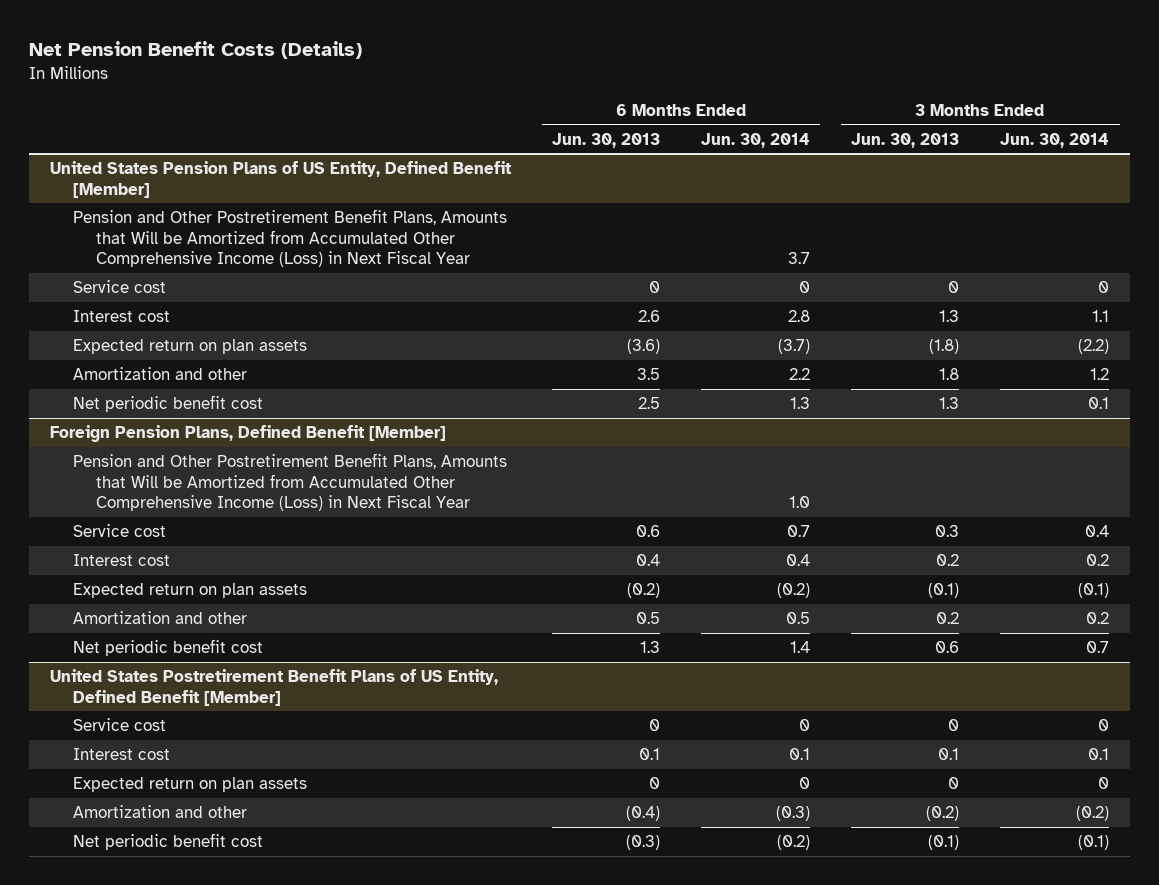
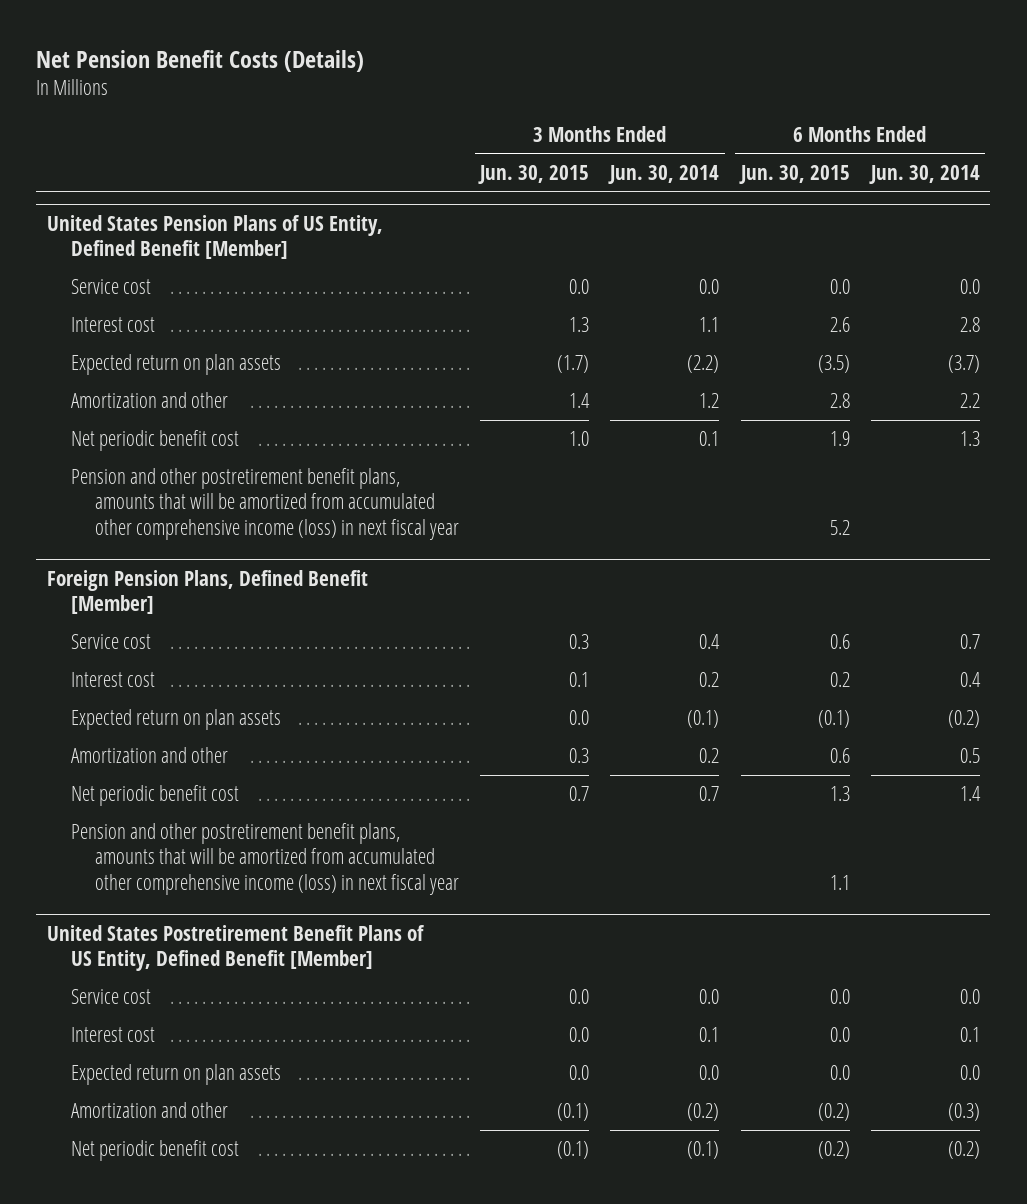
- | 6 Months Ended Jun. 30, 2013 | 6 Months Ended Jun. 30, 2014 | 3 Months Ended Jun. 30, 2013 | 3 Months Ended Jun. 30, 2014
+ | 3 Months Ended Jun. 30, 2015 | 3 Months Ended Jun. 30, 2014 | 6 Months Ended Jun. 30, 2015 | 6 Months Ended Jun. 30, 2014
@ United States Pension Plans of US Entity, Defined Benefit [Member]
- Pension and Other Postretirement Benefit Plans, Amounts that Will be Amortized from Accumulated Other Comprehensive Income (Loss) in Next Fiscal Year | | 3.7 | |
- Service cost | 0 | 0 | 0 | 0
+ Service cost | 0.0 | 0.0 | 0.0 | 0.0
+ Pension and other postretirement benefit plans, amounts that will be amortized from accumulated other comprehensive income (loss) in next fiscal year | | | 5.2 |
@ Foreign Pension Plans, Defined Benefit [Member]
- Pension and Other Postretirement Benefit Plans, Amounts that Will be Amortized from Accumulated Other Comprehensive Income (Loss) in Next Fiscal Year | | 1.0 | |
+ Pension and other postretirement benefit plans, amounts that will be amortized from accumulated other comprehensive income (loss) in next fiscal year | | | 1.1 |
@ United States Postretirement Benefit Plans of US Entity, Defined Benefit [Member]
- Service cost | 0 | 0 | 0 | 0
+ Service cost | 0.0 | 0.0 | 0.0 | 0.0
- Expected return on plan assets | 0 | 0 | 0 | 0
+ Expected return on plan assets | 0.0 | 0.0 | 0.0 | 0.0

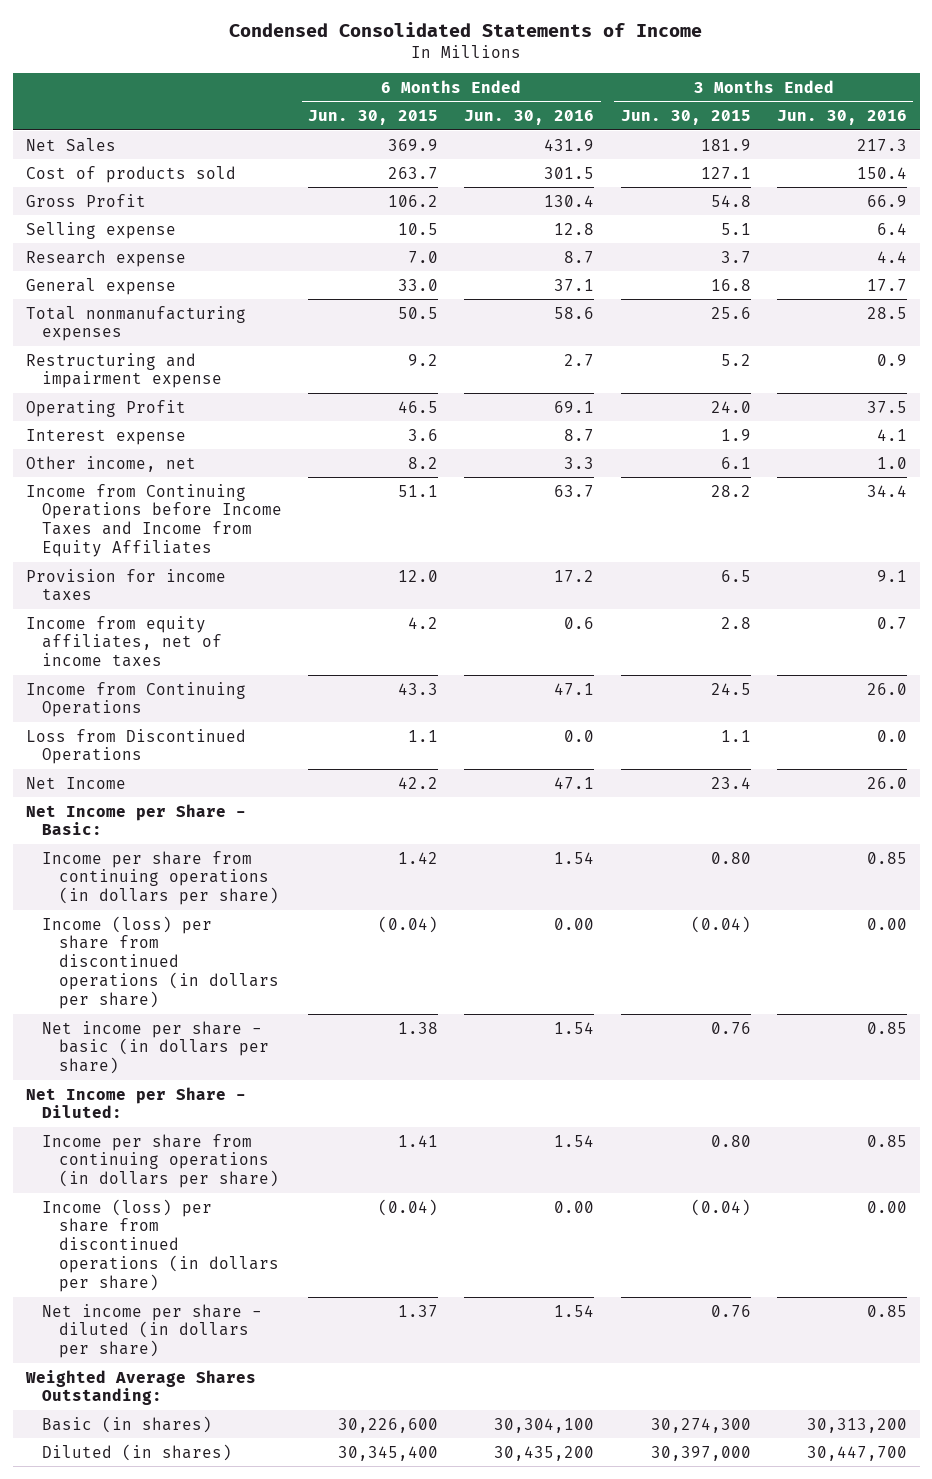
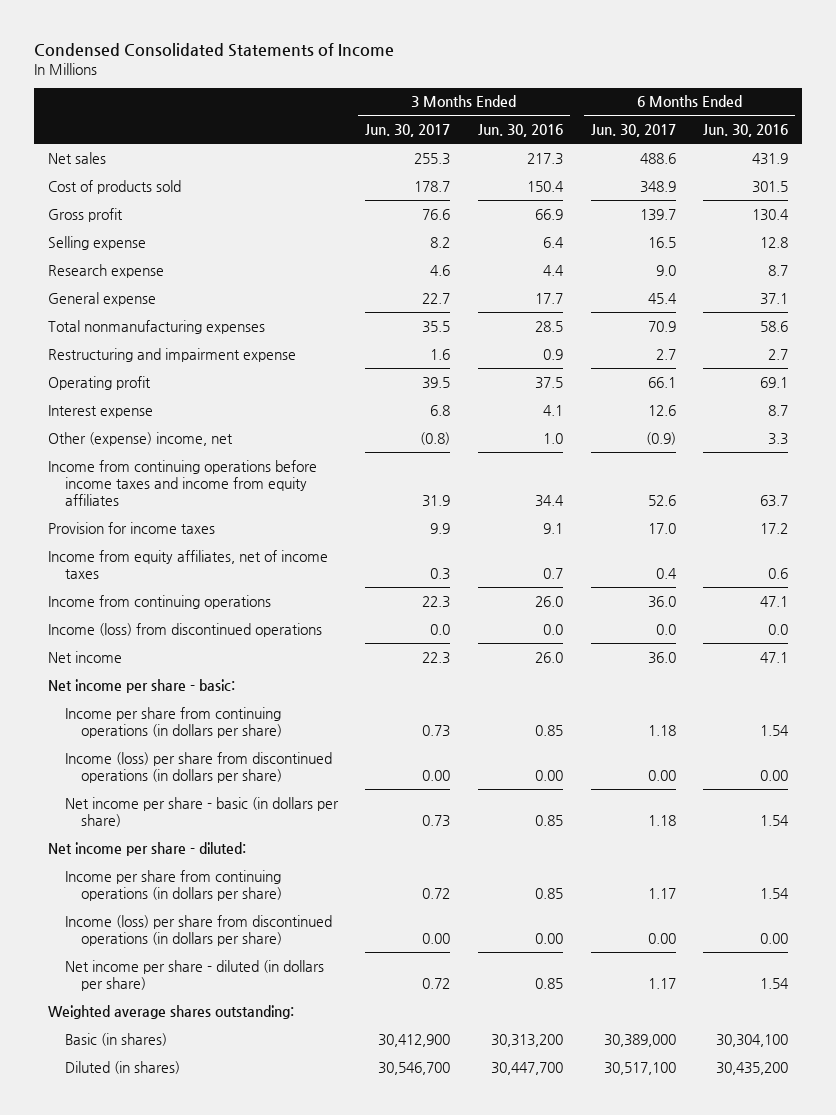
- | 6 Months Ended Jun. 30, 2015 | 6 Months Ended Jun. 30, 2016 | 3 Months Ended Jun. 30, 2015 | 3 Months Ended Jun. 30, 2016
+ | 3 Months Ended Jun. 30, 2017 | 3 Months Ended Jun. 30, 2016 | 6 Months Ended Jun. 30, 2017 | 6 Months Ended Jun. 30, 2016
- Net Sales | 369.9 | 431.9 | 181.9 | 217.3
+ Net sales | 255.3 | 217.3 | 488.6 | 431.9
- Gross Profit | 106.2 | 130.4 | 54.8 | 66.9
+ Gross profit | 76.6 | 66.9 | 139.7 | 130.4
- Operating Profit | 46.5 | 69.1 | 24.0 | 37.5
+ Operating profit | 39.5 | 37.5 | 66.1 | 69.1
- Other income, net | 8.2 | 3.3 | 6.1 | 1.0
- Income from Continuing Operations before Income Taxes and Income from Equity Affiliates | 51.1 | 63.7 | 28.2 | 34.4
+ Other (expense) income, net | (0.8) | 1.0 | (0.9) | 3.3
+ Income from continuing operations before income taxes and income from equity affiliates | 31.9 | 34.4 | 52.6 | 63.7
- Income from Continuing Operations | 43.3 | 47.1 | 24.5 | 26.0
- Loss from Discontinued Operations | 1.1 | 0.0 | 1.1 | 0.0
- Net Income | 42.2 | 47.1 | 23.4 | 26.0
- Net Income per Share - Basic:
+ Income from continuing operations | 22.3 | 26.0 | 36.0 | 47.1
+ Income (loss) from discontinued operations | 0.0 | 0.0 | 0.0 | 0.0
+ Net income | 22.3 | 26.0 | 36.0 | 47.1
+ Net income per share - basic:
- Net Income per Share - Diluted:
+ Net income per share - diluted:
- Weighted Average Shares Outstanding:
+ Weighted average shares outstanding:

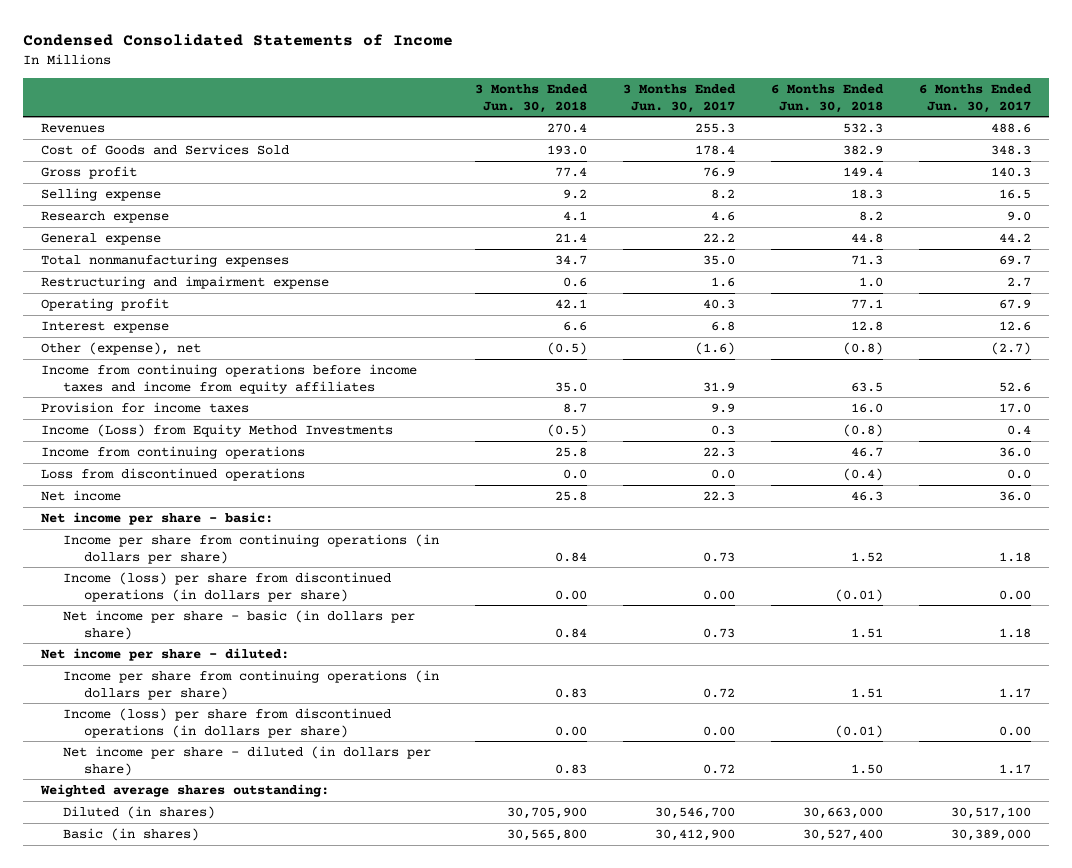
- | 3 Months Ended Jun. 30, 2017 | 3 Months Ended Jun. 30, 2016 | 6 Months Ended Jun. 30, 2017 | 6 Months Ended Jun. 30, 2016
+ | 3 Months Ended Jun. 30, 2018 | 3 Months Ended Jun. 30, 2017 | 6 Months Ended Jun. 30, 2018 | 6 Months Ended Jun. 30, 2017
- Net sales | 255.3 | 217.3 | 488.6 | 431.9
- Cost of products sold | 178.7 | 150.4 | 348.9 | 301.5
- Gross profit | 76.6 | 66.9 | 139.7 | 130.4
+ Revenues | 270.4 | 255.3 | 532.3 | 488.6
+ Cost of Goods and Services Sold | 193.0 | 178.4 | 382.9 | 348.3
+ Gross profit | 77.4 | 76.9 | 149.4 | 140.3
- General expense | 22.7 | 17.7 | 45.4 | 37.1
- Total nonmanufacturing expenses | 35.5 | 28.5 | 70.9 | 58.6
+ General expense | 21.4 | 22.2 | 44.8 | 44.2
+ Total nonmanufacturing expenses | 34.7 | 35.0 | 71.3 | 69.7
- Operating profit | 39.5 | 37.5 | 66.1 | 69.1
+ Operating profit | 42.1 | 40.3 | 77.1 | 67.9
- Other (expense) income, net | (0.8) | 1.0 | (0.9) | 3.3
+ Other (expense), net | (0.5) | (1.6) | (0.8) | (2.7)
- Income from equity affiliates, net of income taxes | 0.3 | 0.7 | 0.4 | 0.6
+ Income (Loss) from Equity Method Investments | (0.5) | 0.3 | (0.8) | 0.4
- Income (loss) from discontinued operations | 0.0 | 0.0 | 0.0 | 0.0
+ Loss from discontinued operations | 0.0 | 0.0 | (0.4) | 0.0
moved down: Basic (in shares) | 30,565,800 | 30,412,900 | 30,527,400 | 30,389,000

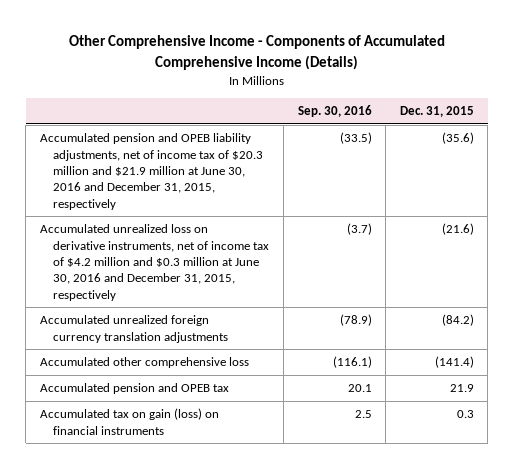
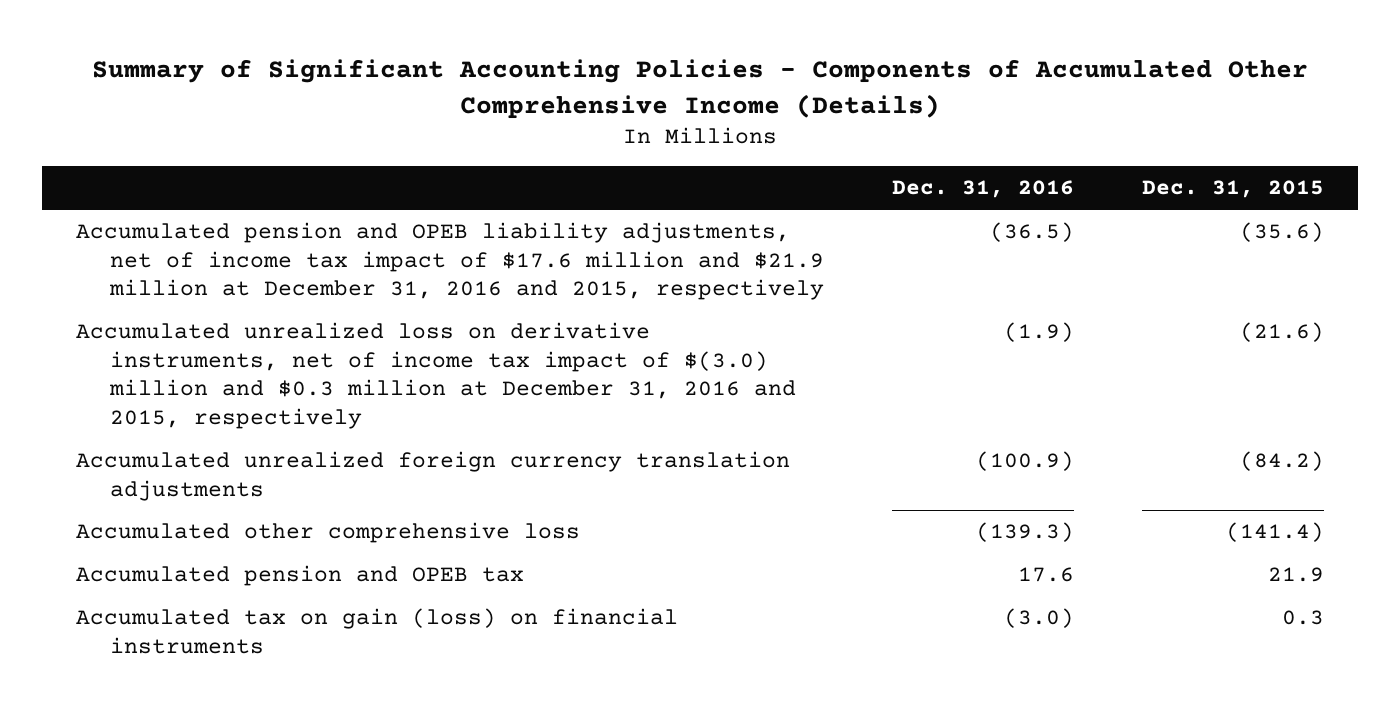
- Other Comprehensive Income - Components of Accumulated Comprehensive Income (Details)
+ Summary of Significant Accounting Policies - Components of Accumulated Other Comprehensive Income (Details)
- | Sep. 30, 2016 | Dec. 31, 2015
+ | Dec. 31, 2016 | Dec. 31, 2015
- Accumulated pension and OPEB liability adjustments, net of income tax of $20.3 million and $21.9 million at June 30, 2016 and December 31, 2015, respectively | (33.5) | (35.6)
- Accumulated unrealized loss on derivative instruments, net of income tax of $4.2 million and $0.3 million at June 30, 2016 and December 31, 2015, respectively | (3.7) | (21.6)
+ Accumulated pension and OPEB liability adjustments, net of income tax impact of $17.6 million and $21.9 million at December 31, 2016 and 2015, respectively | (36.5) | (35.6)
+ Accumulated unrealized loss on derivative instruments, net of income tax impact of $(3.0) million and $0.3 million at December 31, 2016 and 2015, respectively | (1.9) | (21.6)

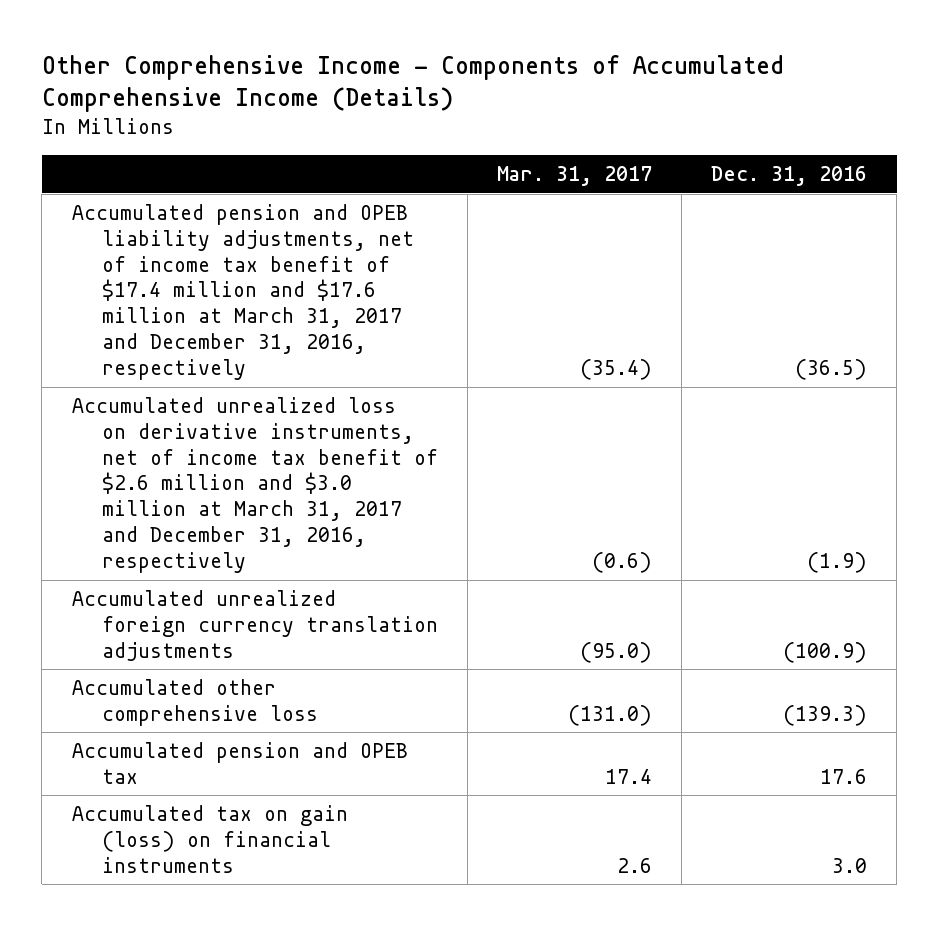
- Summary of Significant Accounting Policies - Components of Accumulated Other Comprehensive Income (Details)
+ Other Comprehensive Income - Components of Accumulated Comprehensive Income (Details)
- | Dec. 31, 2016 | Dec. 31, 2015
+ | Mar. 31, 2017 | Dec. 31, 2016
- Accumulated pension and OPEB liability adjustments, net of income tax impact of $17.6 million and $21.9 million at December 31, 2016 and 2015, respectively | (36.5) | (35.6)
- Accumulated unrealized loss on derivative instruments, net of income tax impact of $(3.0) million and $0.3 million at December 31, 2016 and 2015, respectively | (1.9) | (21.6)
+ Accumulated pension and OPEB liability adjustments, net of income tax benefit of $17.4 million and $17.6 million at March 31, 2017 and December 31, 2016, respectively | (35.4) | (36.5)
+ Accumulated unrealized loss on derivative instruments, net of income tax benefit of $2.6 million and $3.0 million at March 31, 2017 and December 31, 2016, respectively | (0.6) | (1.9)
- Accumulated tax on gain (loss) on financial instruments | (3.0) | 0.3
+ Accumulated tax on gain (loss) on financial instruments | 2.6 | 3.0

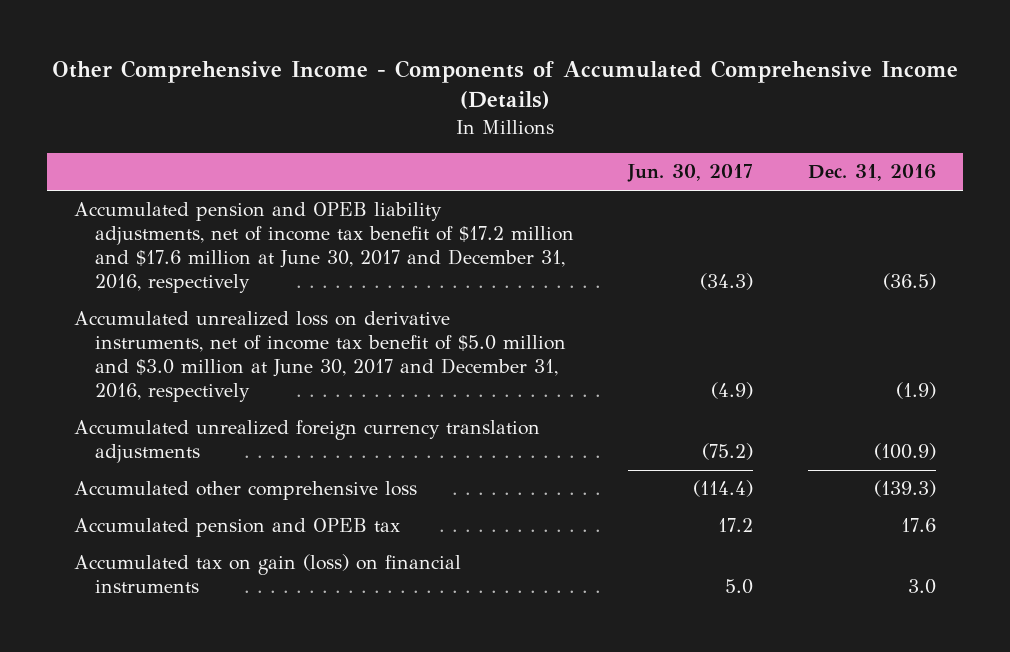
- | Mar. 31, 2017 | Dec. 31, 2016
+ | Jun. 30, 2017 | Dec. 31, 2016
- Accumulated pension and OPEB liability adjustments, net of income tax benefit of $17.4 million and $17.6 million at March 31, 2017 and December 31, 2016, respectively | (35.4) | (36.5)
- Accumulated unrealized loss on derivative instruments, net of income tax benefit of $2.6 million and $3.0 million at March 31, 2017 and December 31, 2016, respectively | (0.6) | (1.9)
+ Accumulated pension and OPEB liability adjustments, net of income tax benefit of $17.2 million and $17.6 million at June 30, 2017 and December 31, 2016, respectively | (34.3) | (36.5)
+ Accumulated unrealized loss on derivative instruments, net of income tax benefit of $5.0 million and $3.0 million at June 30, 2017 and December 31, 2016, respectively | (4.9) | (1.9)

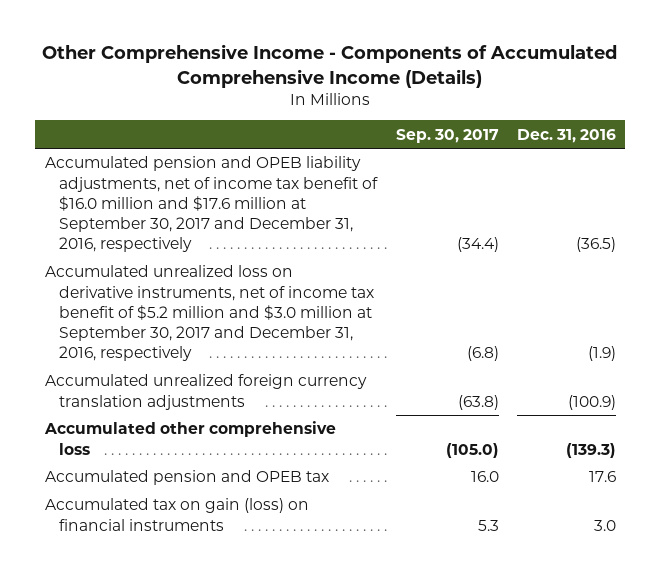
- | Jun. 30, 2017 | Dec. 31, 2016
+ | Sep. 30, 2017 | Dec. 31, 2016
- Accumulated pension and OPEB liability adjustments, net of income tax benefit of $17.2 million and $17.6 million at June 30, 2017 and December 31, 2016, respectively | (34.3) | (36.5)
- Accumulated unrealized loss on derivative instruments, net of income tax benefit of $5.0 million and $3.0 million at June 30, 2017 and December 31, 2016, respectively | (4.9) | (1.9)
+ Accumulated pension and OPEB liability adjustments, net of income tax benefit of $16.0 million and $17.6 million at September 30, 2017 and December 31, 2016, respectively | (34.4) | (36.5)
+ Accumulated unrealized loss on derivative instruments, net of income tax benefit of $5.2 million and $3.0 million at September 30, 2017 and December 31, 2016, respectively | (6.8) | (1.9)

